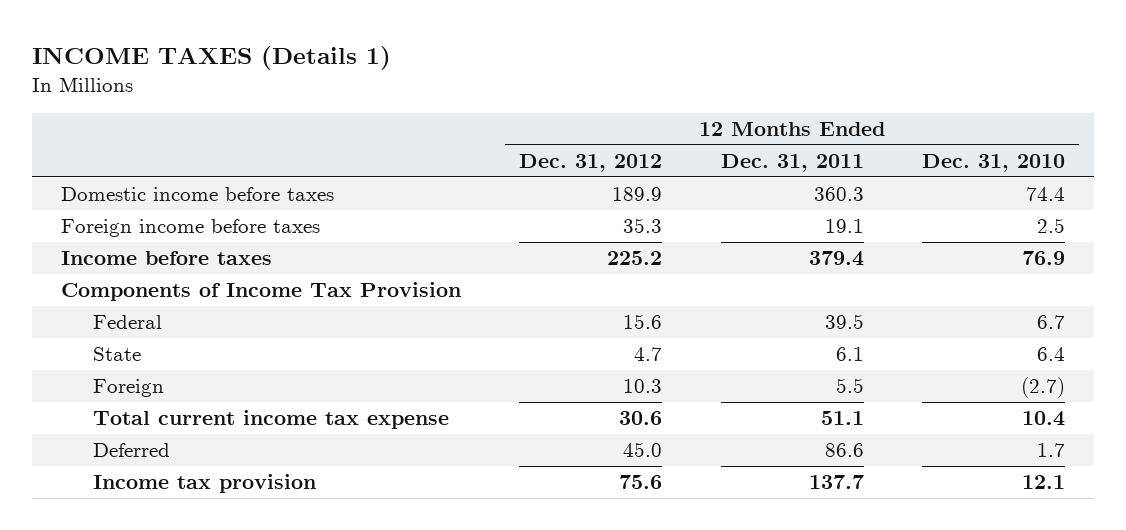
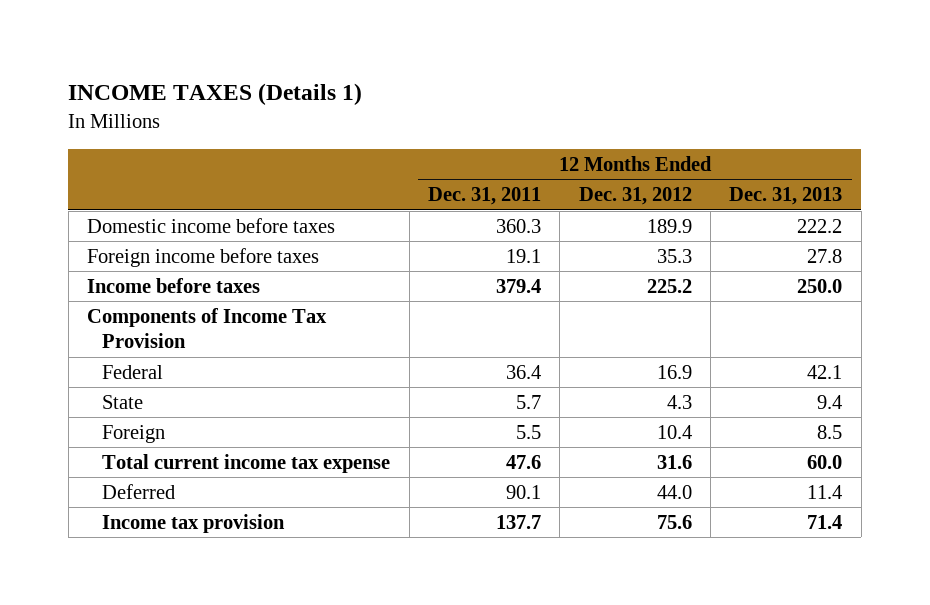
- | 12 Months Ended Dec. 31, 2012 | 12 Months Ended Dec. 31, 2011 | 12 Months Ended Dec. 31, 2010
+ | 12 Months Ended Dec. 31, 2011 | 12 Months Ended Dec. 31, 2012 | 12 Months Ended Dec. 31, 2013
- Federal | 15.6 | 39.5 | 6.7
- State | 4.7 | 6.1 | 6.4
- Foreign | 10.3 | 5.5 | (2.7)
- Total current income tax expense | 30.6 | 51.1 | 10.4
- Deferred | 45.0 | 86.6 | 1.7
+ Federal | 36.4 | 16.9 | 42.1
+ State | 5.7 | 4.3 | 9.4
+ Foreign | 5.5 | 10.4 | 8.5
+ Total current income tax expense | 47.6 | 31.6 | 60.0
+ Deferred | 90.1 | 44.0 | 11.4

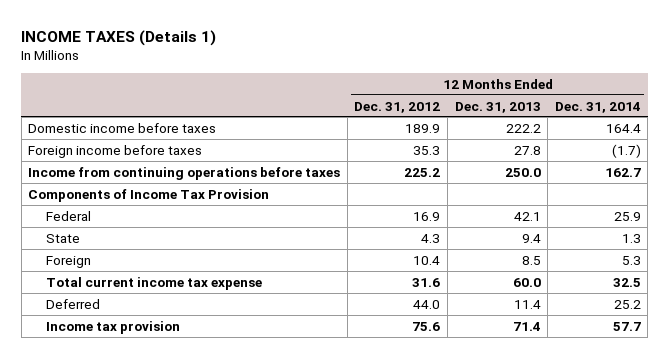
- | 12 Months Ended Dec. 31, 2011 | 12 Months Ended Dec. 31, 2012 | 12 Months Ended Dec. 31, 2013
+ | 12 Months Ended Dec. 31, 2012 | 12 Months Ended Dec. 31, 2013 | 12 Months Ended Dec. 31, 2014
- Income before taxes | 379.4 | 225.2 | 250.0
+ Income from continuing operations before taxes | 225.2 | 250.0 | 162.7

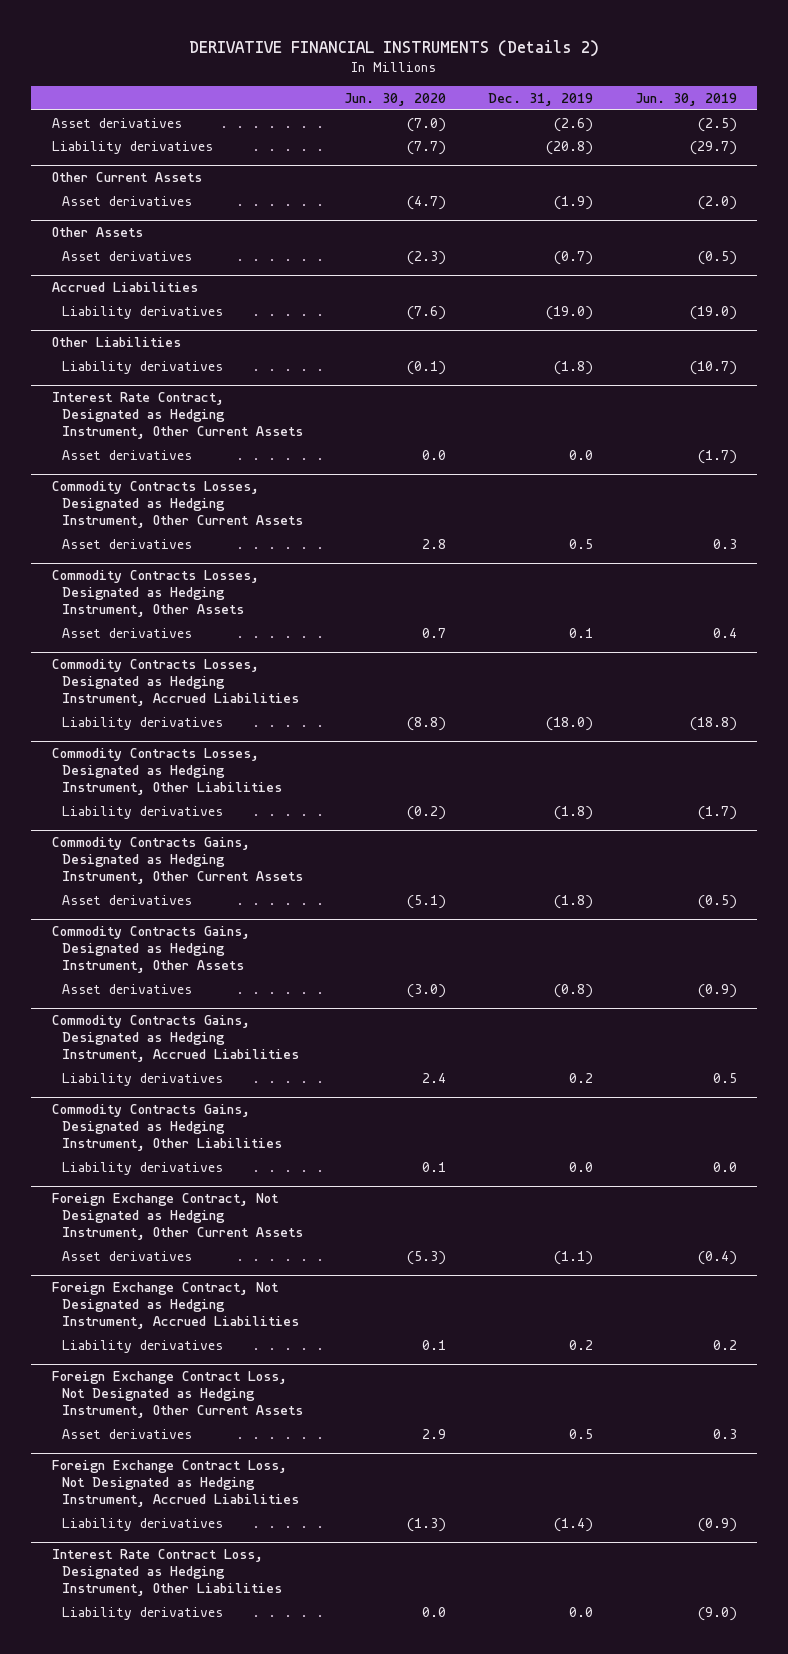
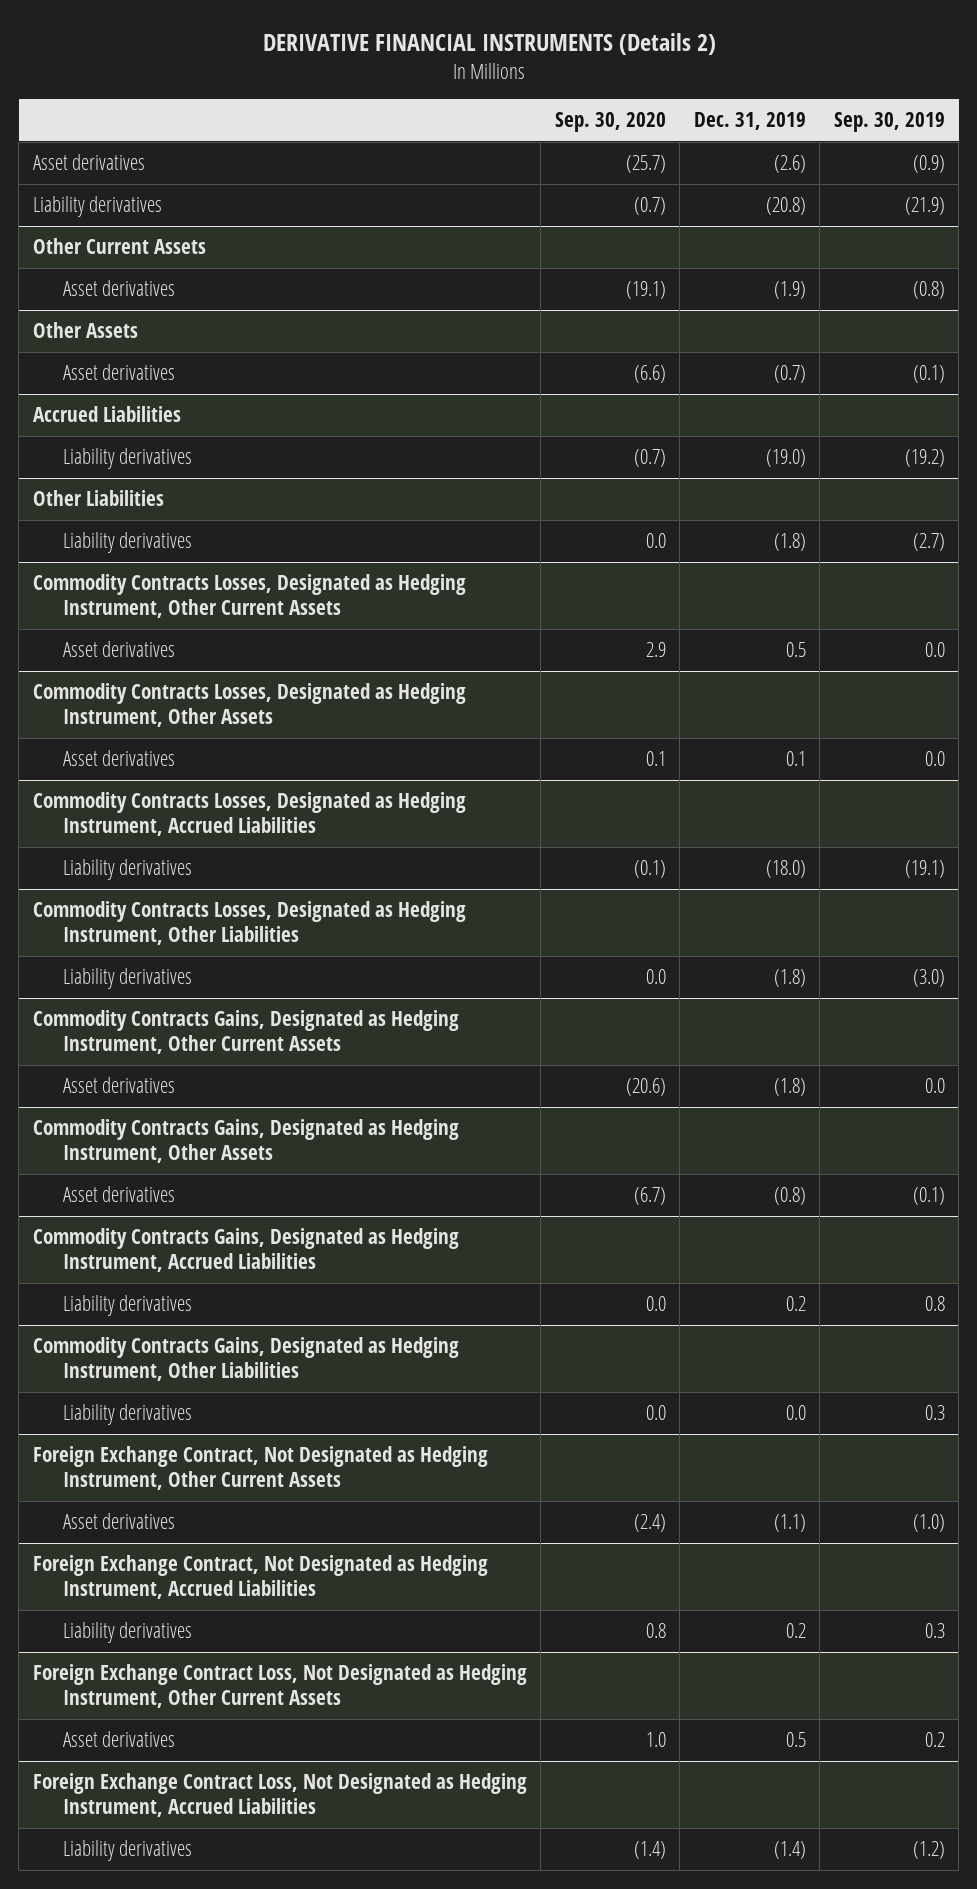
- | Jun. 30, 2020 | Dec. 31, 2019 | Jun. 30, 2019
+ | Sep. 30, 2020 | Dec. 31, 2019 | Sep. 30, 2019
- Interest Rate Contract, Designated as Hedging Instrument, Other Current Assets
- Asset derivatives | 0.0 | 0.0 | (1.7)
- Interest Rate Contract Loss, Designated as Hedging Instrument, Other Liabilities
- Liability derivatives | 0.0 | 0.0 | (9.0)

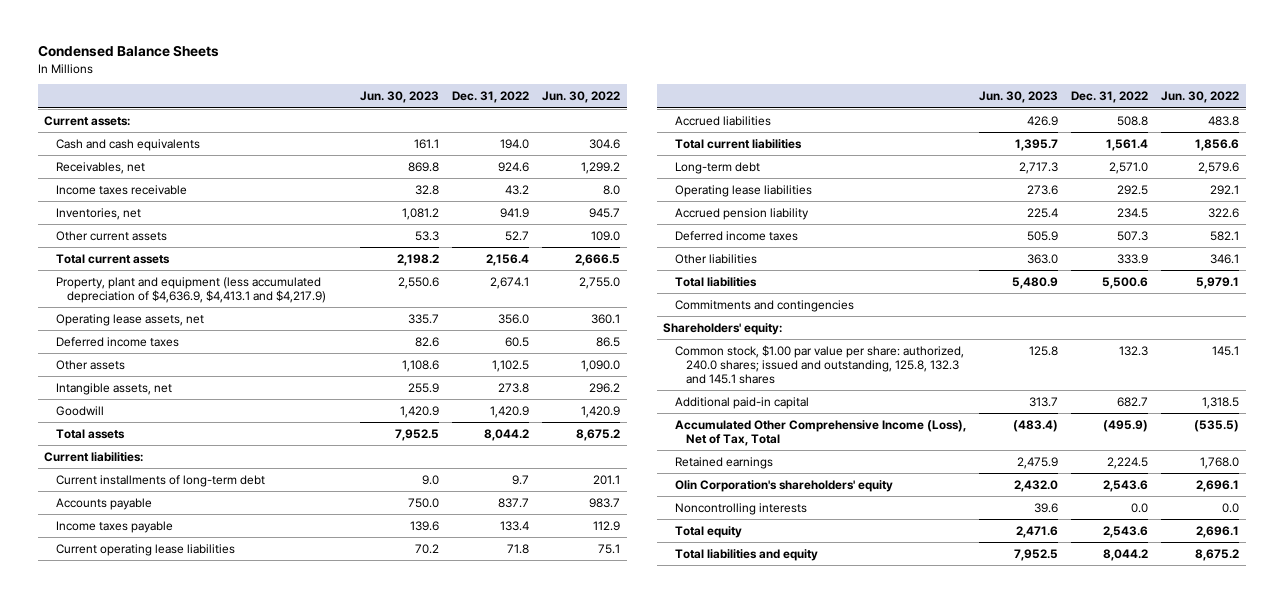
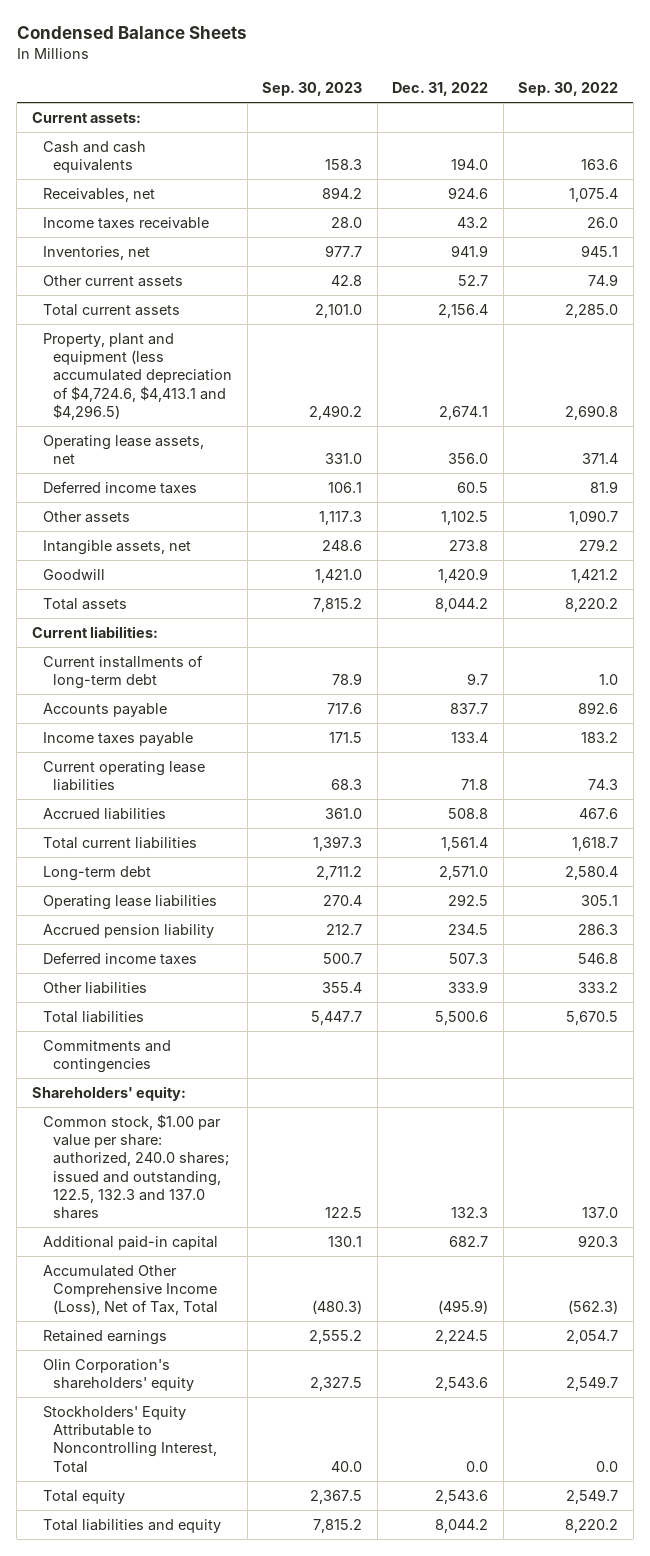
- | Jun. 30, 2023 | Dec. 31, 2022 | Jun. 30, 2022
+ | Sep. 30, 2023 | Dec. 31, 2022 | Sep. 30, 2022
- Property, plant and equipment (less accumulated depreciation of $4,636.9, $4,413.1 and $4,217.9) | 2,550.6 | 2,674.1 | 2,755.0
+ Property, plant and equipment (less accumulated depreciation of $4,724.6, $4,413.1 and $4,296.5) | 2,490.2 | 2,674.1 | 2,690.8
- Common stock, $1.00 par value per share: authorized, 240.0 shares; issued and outstanding, 125.8, 132.3 and 145.1 shares | 125.8 | 132.3 | 145.1
+ Common stock, $1.00 par value per share: authorized, 240.0 shares; issued and outstanding, 122.5, 132.3 and 137.0 shares | 122.5 | 132.3 | 137.0
- Noncontrolling interests | 39.6 | 0.0 | 0.0
+ Stockholders' Equity Attributable to Noncontrolling Interest, Total | 40.0 | 0.0 | 0.0

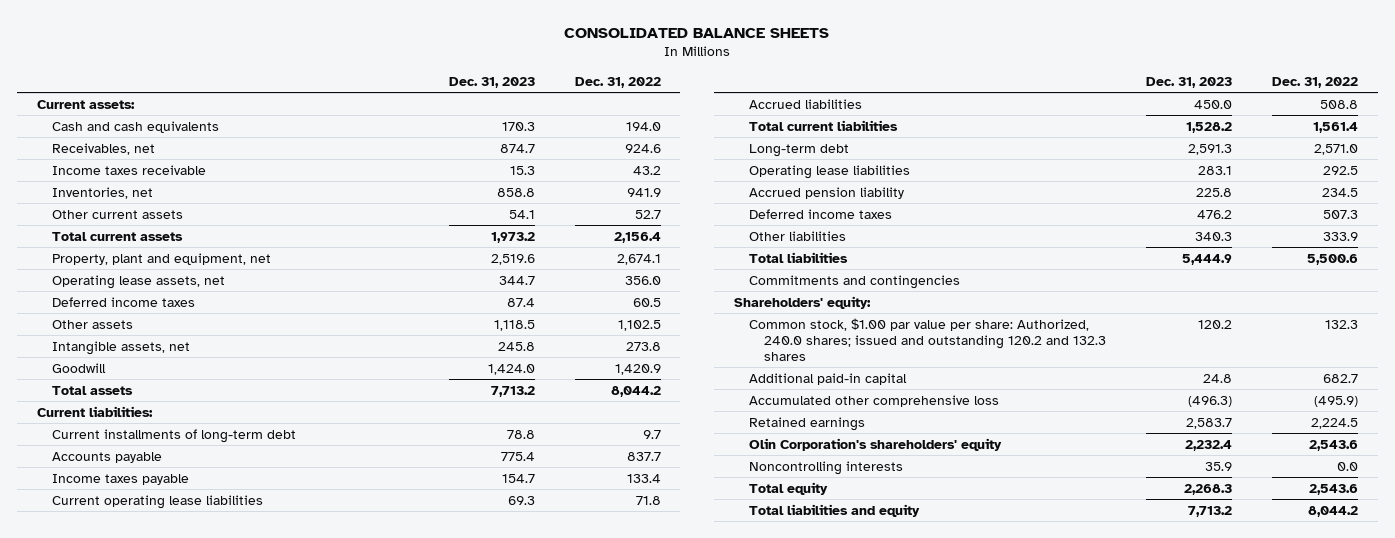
- Condensed Balance Sheets
+ CONSOLIDATED BALANCE SHEETS
- | Sep. 30, 2023 | Dec. 31, 2022 | Sep. 30, 2022
+ | Dec. 31, 2023 | Dec. 31, 2022
- Property, plant and equipment (less accumulated depreciation of $4,724.6, $4,413.1 and $4,296.5) | 2,490.2 | 2,674.1 | 2,690.8
+ Property, plant and equipment, net | 2,519.6 | 2,674.1
- Common stock, $1.00 par value per share: authorized, 240.0 shares; issued and outstanding, 122.5, 132.3 and 137.0 shares | 122.5 | 132.3 | 137.0
+ Common stock, $1.00 par value per share: Authorized, 240.0 shares; issued and outstanding 120.2 and 132.3 shares | 120.2 | 132.3
- Accumulated Other Comprehensive Income (Loss), Net of Tax, Total | (480.3) | (495.9) | (562.3)
+ Accumulated other comprehensive loss | (496.3) | (495.9)
- Stockholders' Equity Attributable to Noncontrolling Interest, Total | 40.0 | 0.0 | 0.0
+ Noncontrolling interests | 35.9 | 0.0

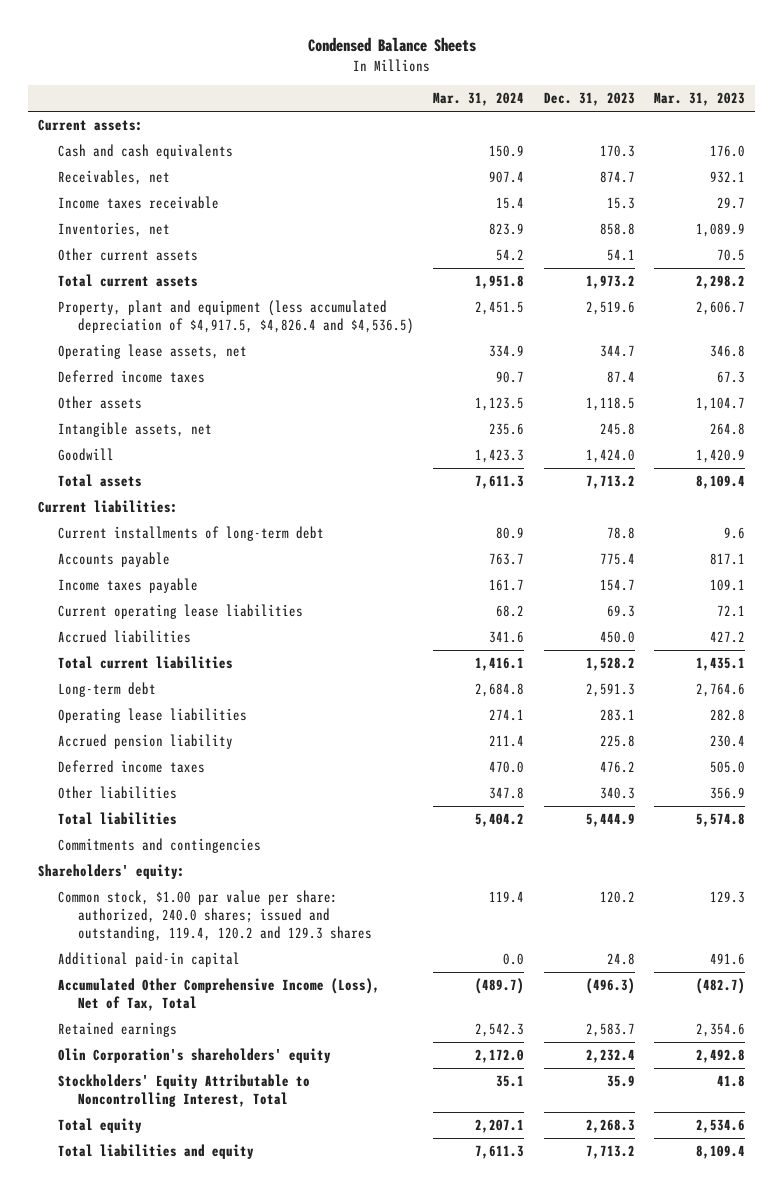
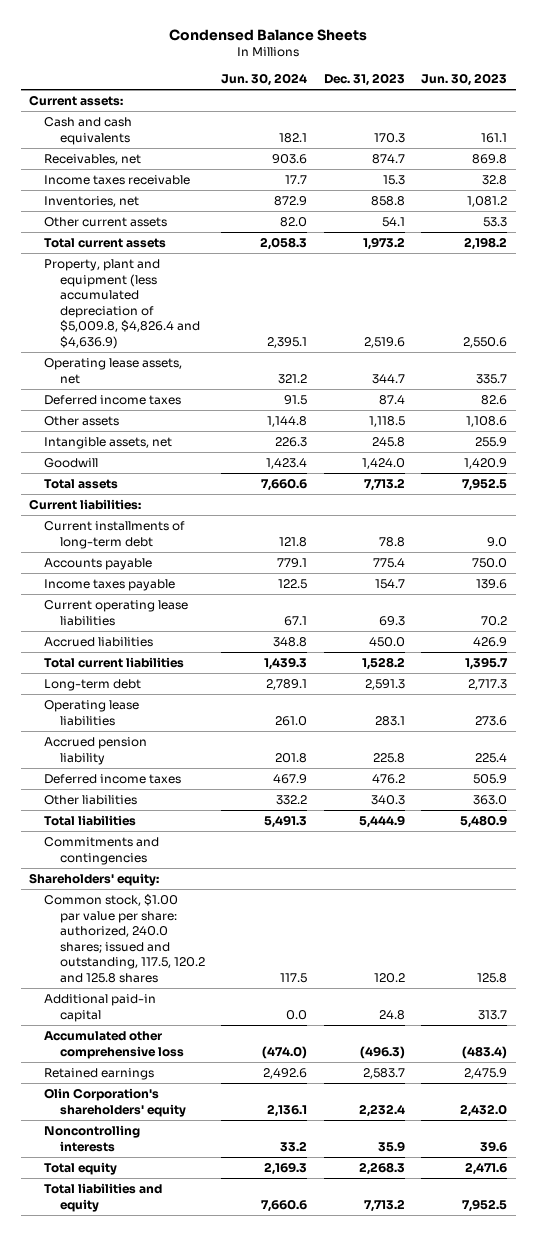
- | Mar. 31, 2024 | Dec. 31, 2023 | Mar. 31, 2023
+ | Jun. 30, 2024 | Dec. 31, 2023 | Jun. 30, 2023
- Property, plant and equipment (less accumulated depreciation of $4,917.5, $4,826.4 and $4,536.5) | 2,451.5 | 2,519.6 | 2,606.7
+ Property, plant and equipment (less accumulated depreciation of $5,009.8, $4,826.4 and $4,636.9) | 2,395.1 | 2,519.6 | 2,550.6
- Common stock, $1.00 par value per share: authorized, 240.0 shares; issued and outstanding, 119.4, 120.2 and 129.3 shares | 119.4 | 120.2 | 129.3
+ Common stock, $1.00 par value per share: authorized, 240.0 shares; issued and outstanding, 117.5, 120.2 and 125.8 shares | 117.5 | 120.2 | 125.8
- Accumulated Other Comprehensive Income (Loss), Net of Tax, Total | (489.7) | (496.3) | (482.7)
+ Accumulated other comprehensive loss | (474.0) | (496.3) | (483.4)
- Stockholders' Equity Attributable to Noncontrolling Interest, Total | 35.1 | 35.9 | 41.8
+ Noncontrolling interests | 33.2 | 35.9 | 39.6

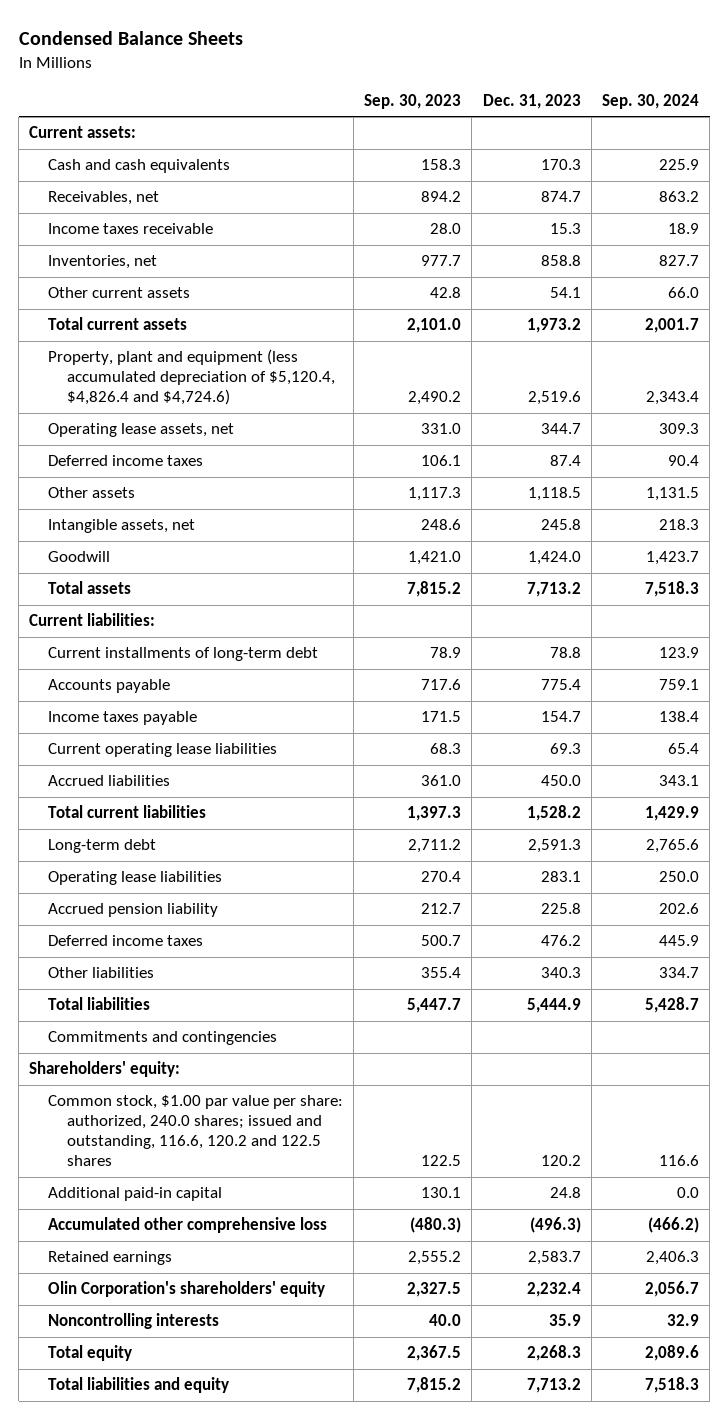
- | Jun. 30, 2024 | Dec. 31, 2023 | Jun. 30, 2023
+ | Sep. 30, 2023 | Dec. 31, 2023 | Sep. 30, 2024
- Property, plant and equipment (less accumulated depreciation of $5,009.8, $4,826.4 and $4,636.9) | 2,395.1 | 2,519.6 | 2,550.6
+ Property, plant and equipment (less accumulated depreciation of $5,120.4, $4,826.4 and $4,724.6) | 2,490.2 | 2,519.6 | 2,343.4
- Common stock, $1.00 par value per share: authorized, 240.0 shares; issued and outstanding, 117.5, 120.2 and 125.8 shares | 117.5 | 120.2 | 125.8
+ Common stock, $1.00 par value per share: authorized, 240.0 shares; issued and outstanding, 116.6, 120.2 and 122.5 shares | 122.5 | 120.2 | 116.6

